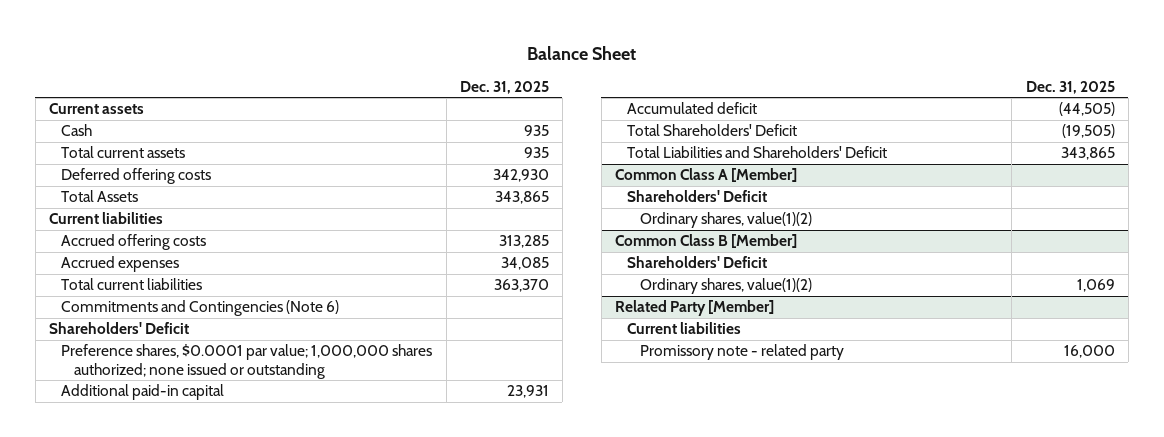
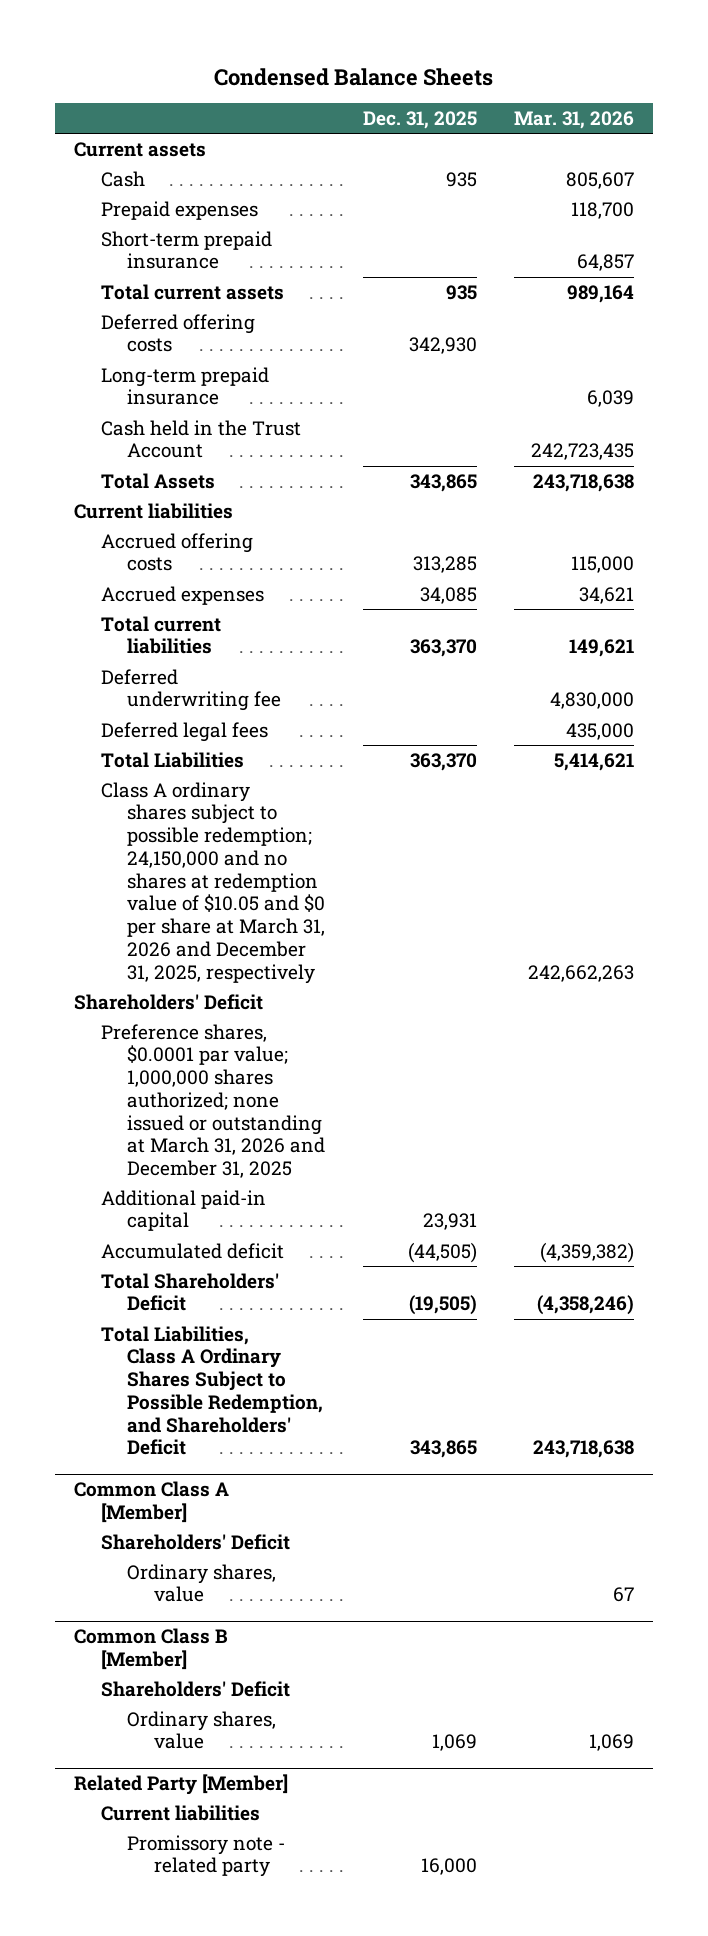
- Balance Sheet
+ Condensed Balance Sheets
- | Dec. 31, 2025
+ | Dec. 31, 2025 | Mar. 31, 2026
+ Prepaid expenses | | 118,700
+ Short-term prepaid insurance | | 64,857
+ Long-term prepaid insurance | | 6,039
+ Cash held in the Trust Account | | 242,723,435
- Commitments and Contingencies (Note 6)
+ Deferred underwriting fee | | 4,830,000
+ Deferred legal fees | | 435,000
+ Total Liabilities | 363,370 | 5,414,621
+ Class A ordinary shares subject to possible redemption; 24,150,000 and no shares at redemption value of $10.05 and $0 per share at March 31, 2026 and December 31, 2025, respectively | | 242,662,263
- Preference shares, $0.0001 par value; 1,000,000 shares authorized; none issued or outstanding
+ Preference shares, $0.0001 par value; 1,000,000 shares authorized; none issued or outstanding at March 31, 2026 and December 31, 2025
- Total Liabilities and Shareholders' Deficit | 343,865
+ Total Liabilities, Class A Ordinary Shares Subject to Possible Redemption, and Shareholders' Deficit | 343,865 | 243,718,638
@ Common Class A [Member]
- Ordinary shares, value(1)(2)
+ Ordinary shares, value | | 67
@ Common Class B [Member]
- Ordinary shares, value(1)(2) | 1,069
+ Ordinary shares, value | 1,069 | 1,069

